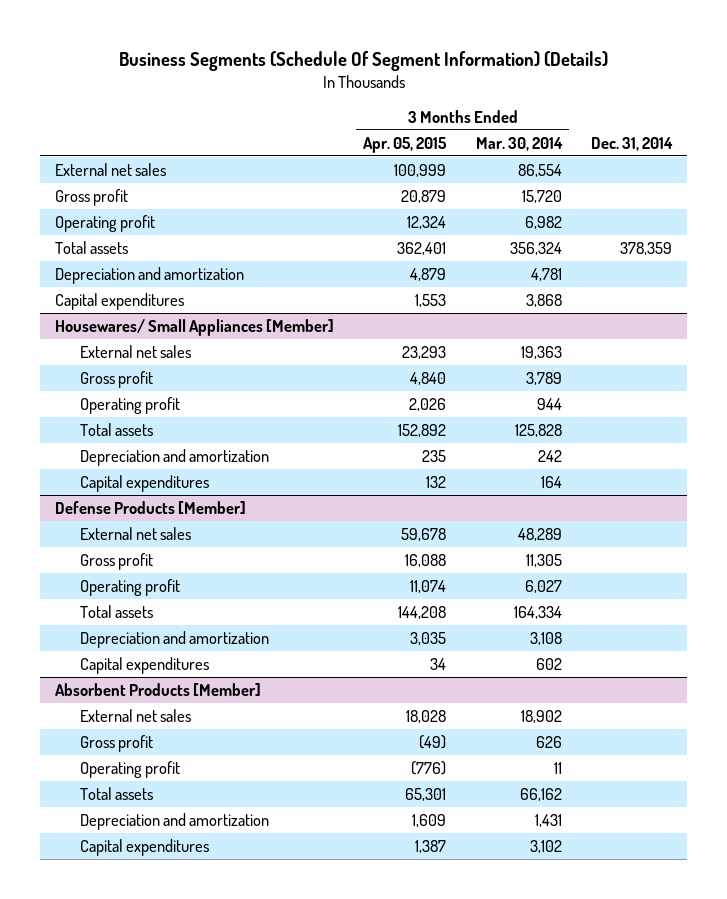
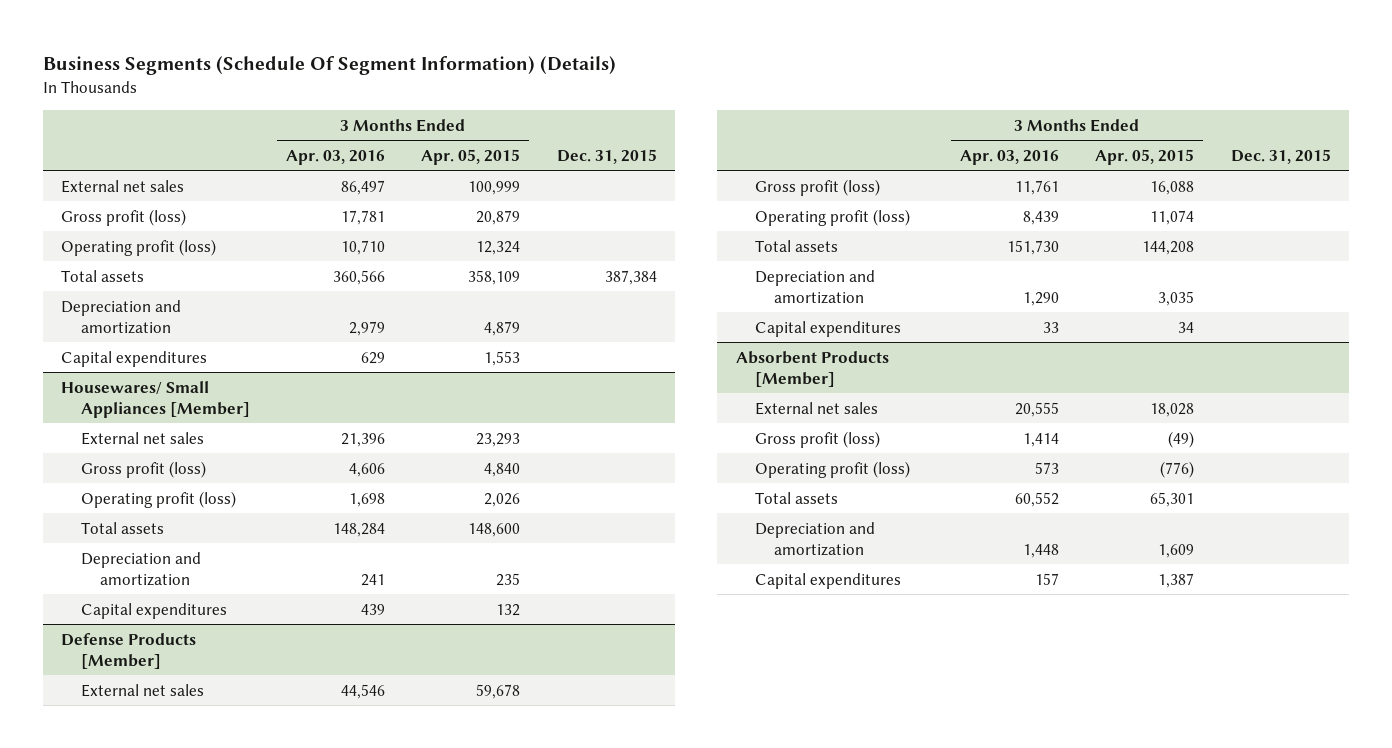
- | 3 Months Ended Apr. 05, 2015 | 3 Months Ended Mar. 30, 2014 | Dec. 31, 2014
+ | 3 Months Ended Apr. 03, 2016 | 3 Months Ended Apr. 05, 2015 | Dec. 31, 2015
- Gross profit | 20,879 | 15,720 |
- Operating profit | 12,324 | 6,982 |
- Total assets | 362,401 | 356,324 | 378,359
+ Gross profit (loss) | 17,781 | 20,879 |
+ Operating profit (loss) | 10,710 | 12,324 |
+ Total assets | 360,566 | 358,109 | 387,384
@ Housewares/ Small Appliances [Member]
- Gross profit | 4,840 | 3,789 |
- Operating profit | 2,026 | 944 |
- Total assets | 152,892 | 125,828 |
+ Gross profit (loss) | 4,606 | 4,840 |
+ Operating profit (loss) | 1,698 | 2,026 |
+ Total assets | 148,284 | 148,600 |
@ Defense Products [Member]
- Gross profit | 16,088 | 11,305 |
- Operating profit | 11,074 | 6,027 |
+ Gross profit (loss) | 11,761 | 16,088 |
+ Operating profit (loss) | 8,439 | 11,074 |
@ Absorbent Products [Member]
- Gross profit | (49) | 626 |
- Operating profit | (776) | 11 |
+ Gross profit (loss) | 1,414 | (49) |
+ Operating profit (loss) | 573 | (776) |

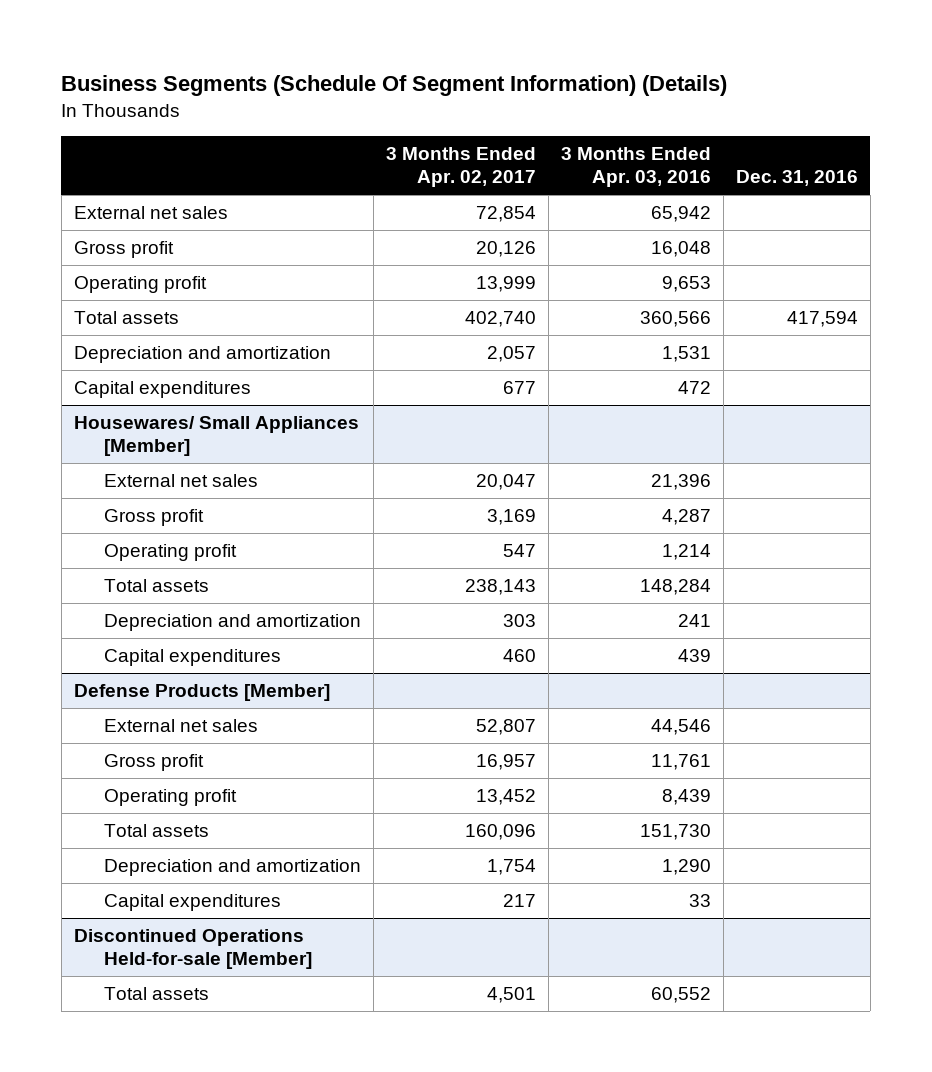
- | 3 Months Ended Apr. 03, 2016 | 3 Months Ended Apr. 05, 2015 | Dec. 31, 2015
+ | 3 Months Ended Apr. 02, 2017 | 3 Months Ended Apr. 03, 2016 | Dec. 31, 2016
- External net sales | 86,497 | 100,999 |
- Gross profit (loss) | 17,781 | 20,879 |
- Operating profit (loss) | 10,710 | 12,324 |
+ External net sales | 72,854 | 65,942 |
+ Gross profit | 20,126 | 16,048 |
+ Operating profit | 13,999 | 9,653 |
- Depreciation and amortization | 2,979 | 4,879 |
- Capital expenditures | 629 | 1,553 |
+ Depreciation and amortization | 2,057 | 1,531 |
+ Capital expenditures | 677 | 472 |
@ Housewares/ Small Appliances [Member]
- Gross profit (loss) | 4,606 | 4,840 |
- Operating profit (loss) | 1,698 | 2,026 |
+ Gross profit | 3,169 | 4,287 |
+ Operating profit | 547 | 1,214 |
@ Defense Products [Member]
- Gross profit (loss) | 11,761 | 16,088 |
- Operating profit (loss) | 8,439 | 11,074 |
+ Gross profit | 16,957 | 11,761 |
+ Operating profit | 13,452 | 8,439 |
- Absorbent Products [Member]
- External net sales | 20,555 | 18,028 |
- Gross profit (loss) | 1,414 | (49) |
- Operating profit (loss) | 573 | (776) |
+ Discontinued Operations Held-for-sale [Member]
- Depreciation and amortization | 1,448 | 1,609 |
- Capital expenditures | 157 | 1,387 |

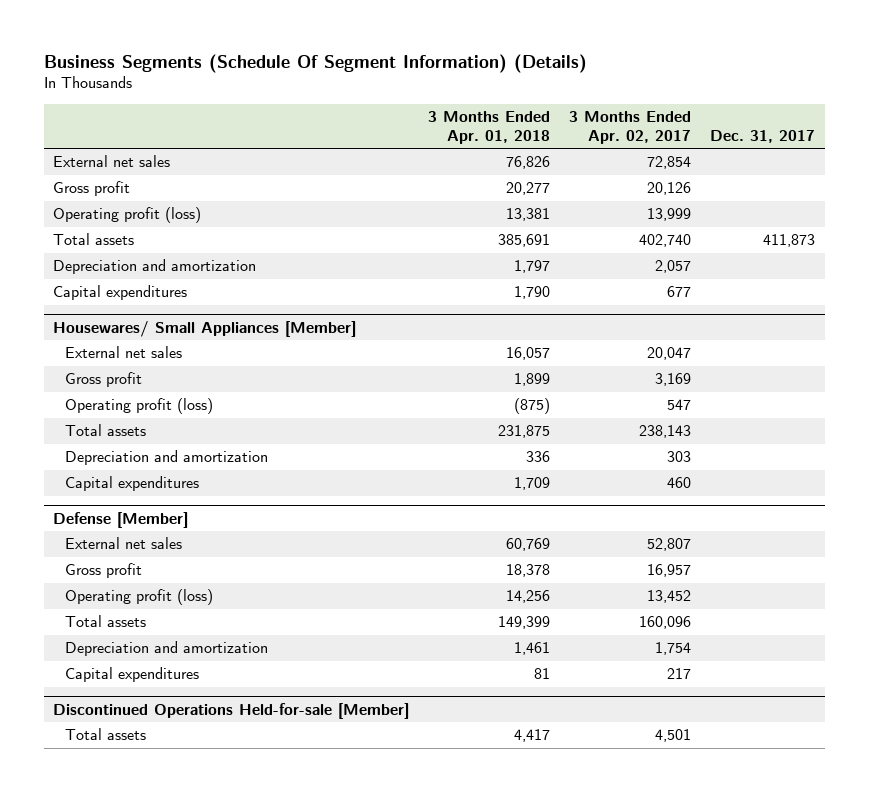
- | 3 Months Ended Apr. 02, 2017 | 3 Months Ended Apr. 03, 2016 | Dec. 31, 2016
+ | 3 Months Ended Apr. 01, 2018 | 3 Months Ended Apr. 02, 2017 | Dec. 31, 2017
- Operating profit | 13,999 | 9,653 |
+ Operating profit (loss) | 13,381 | 13,999 |
@ Housewares/ Small Appliances [Member]
- Operating profit | 547 | 1,214 |
+ Operating profit (loss) | (875) | 547 |
- Defense Products [Member]
+ Defense [Member]
- Operating profit | 13,452 | 8,439 |
+ Operating profit (loss) | 14,256 | 13,452 |

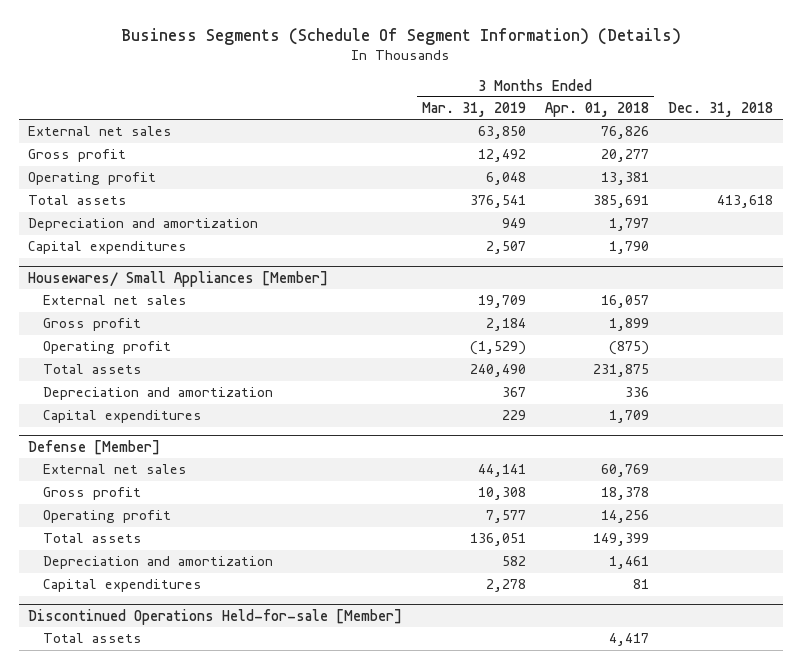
- | 3 Months Ended Apr. 01, 2018 | 3 Months Ended Apr. 02, 2017 | Dec. 31, 2017
+ | 3 Months Ended Mar. 31, 2019 | 3 Months Ended Apr. 01, 2018 | Dec. 31, 2018
- Operating profit (loss) | 13,381 | 13,999 |
+ Operating profit | 6,048 | 13,381 |
@ Housewares/ Small Appliances [Member]
- Operating profit (loss) | (875) | 547 |
+ Operating profit | (1,529) | (875) |
@ Defense [Member]
- Operating profit (loss) | 14,256 | 13,452 |
+ Operating profit | 7,577 | 14,256 |

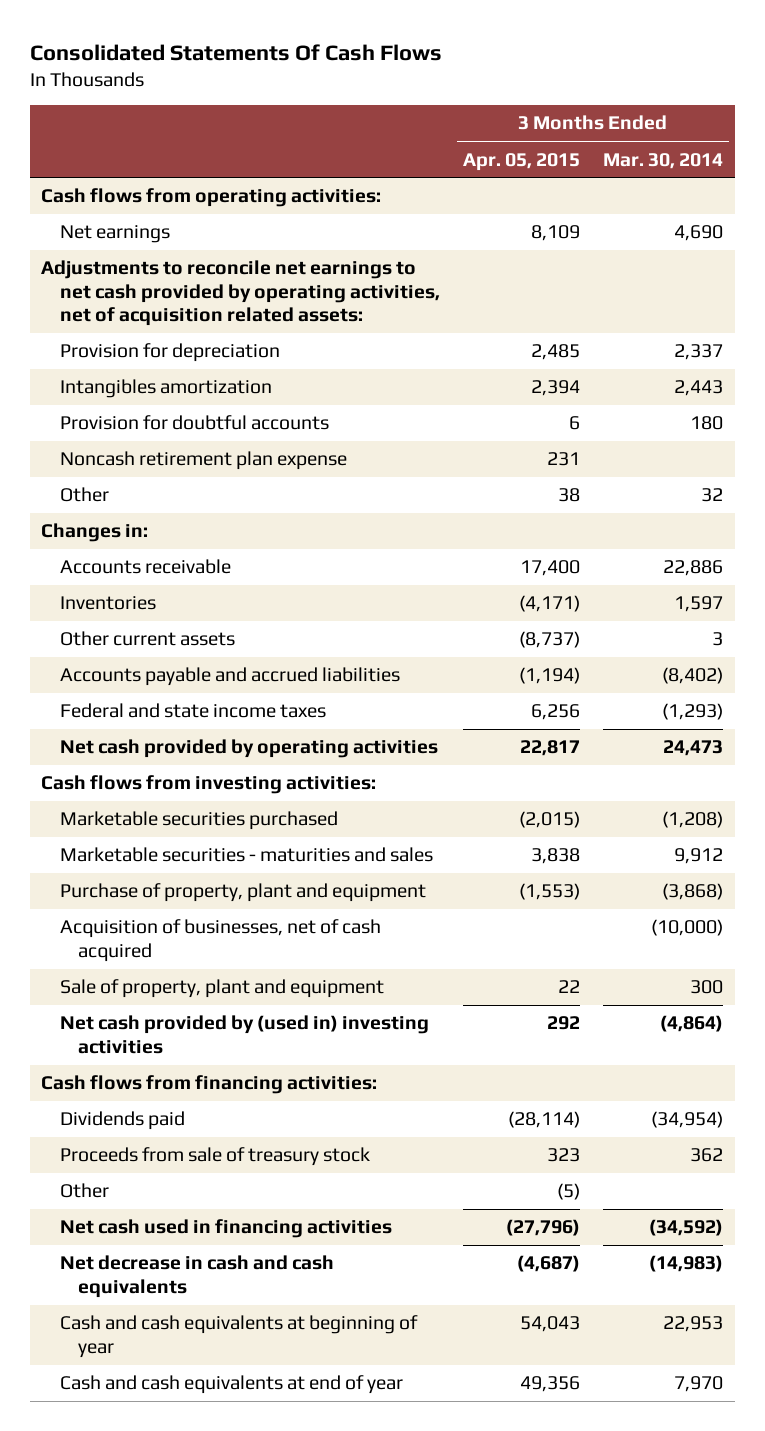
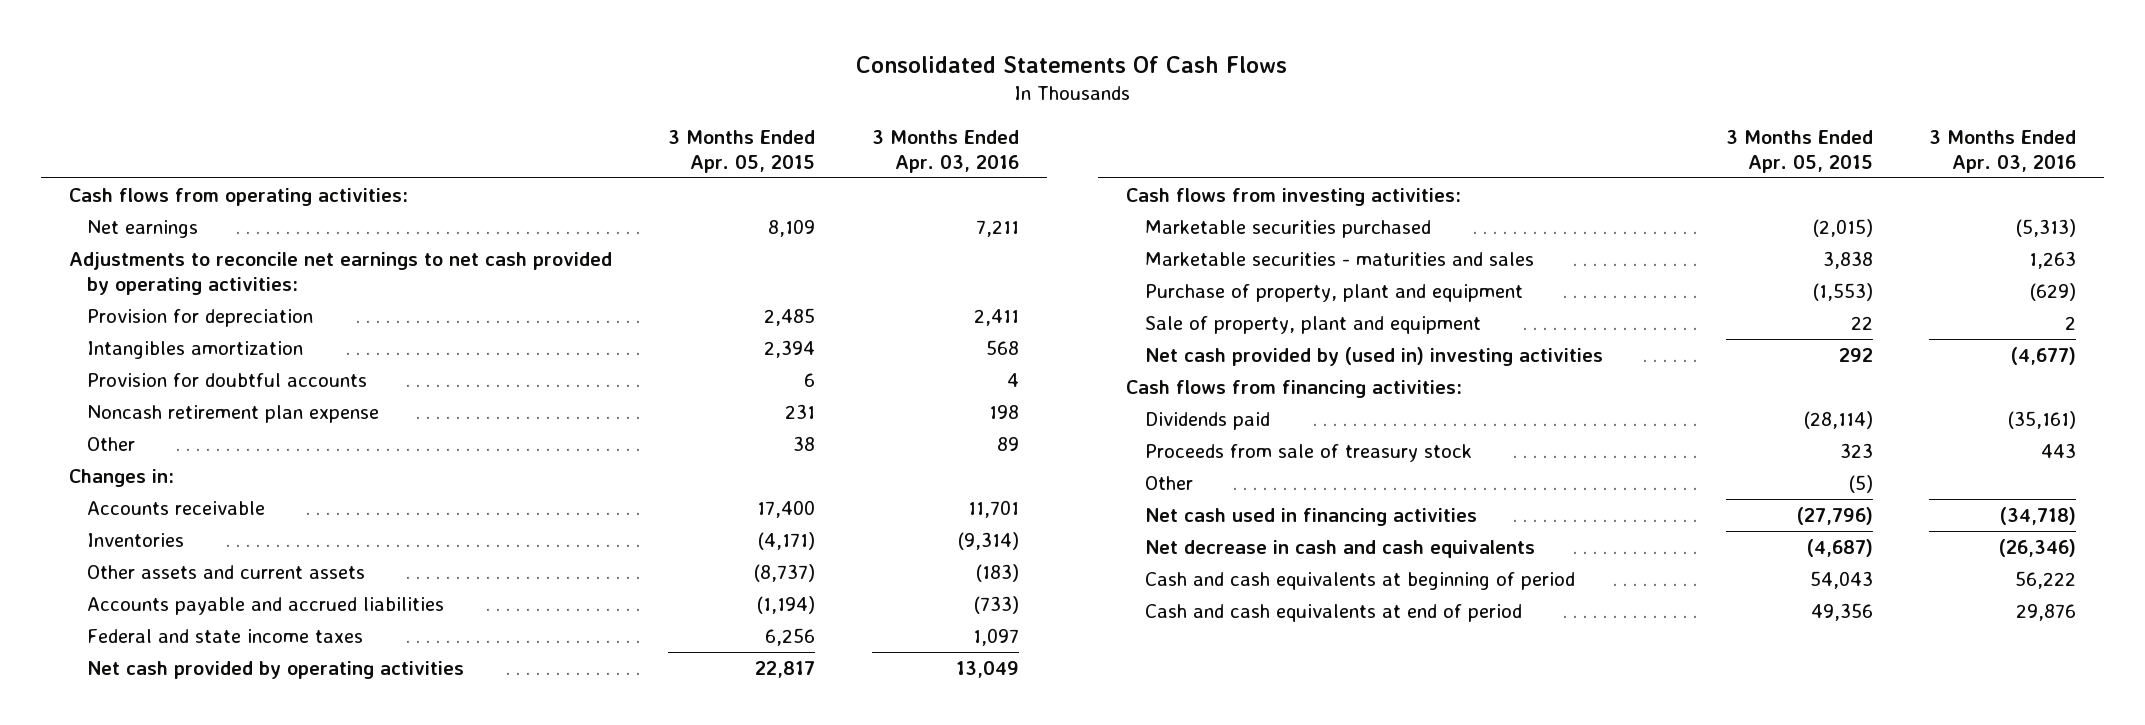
- | 3 Months Ended Apr. 05, 2015 | 3 Months Ended Mar. 30, 2014
+ | 3 Months Ended Apr. 05, 2015 | 3 Months Ended Apr. 03, 2016
- Adjustments to reconcile net earnings to net cash provided by operating activities, net of acquisition related assets:
+ Adjustments to reconcile net earnings to net cash provided by operating activities:
- Other current assets | (8,737) | 3
+ Other assets and current assets | (8,737) | (183)
- Acquisition of businesses, net of cash acquired | | (10,000)
- Cash and cash equivalents at beginning of year | 54,043 | 22,953
- Cash and cash equivalents at end of year | 49,356 | 7,970
+ Cash and cash equivalents at beginning of period | 54,043 | 56,222
+ Cash and cash equivalents at end of period | 49,356 | 29,876

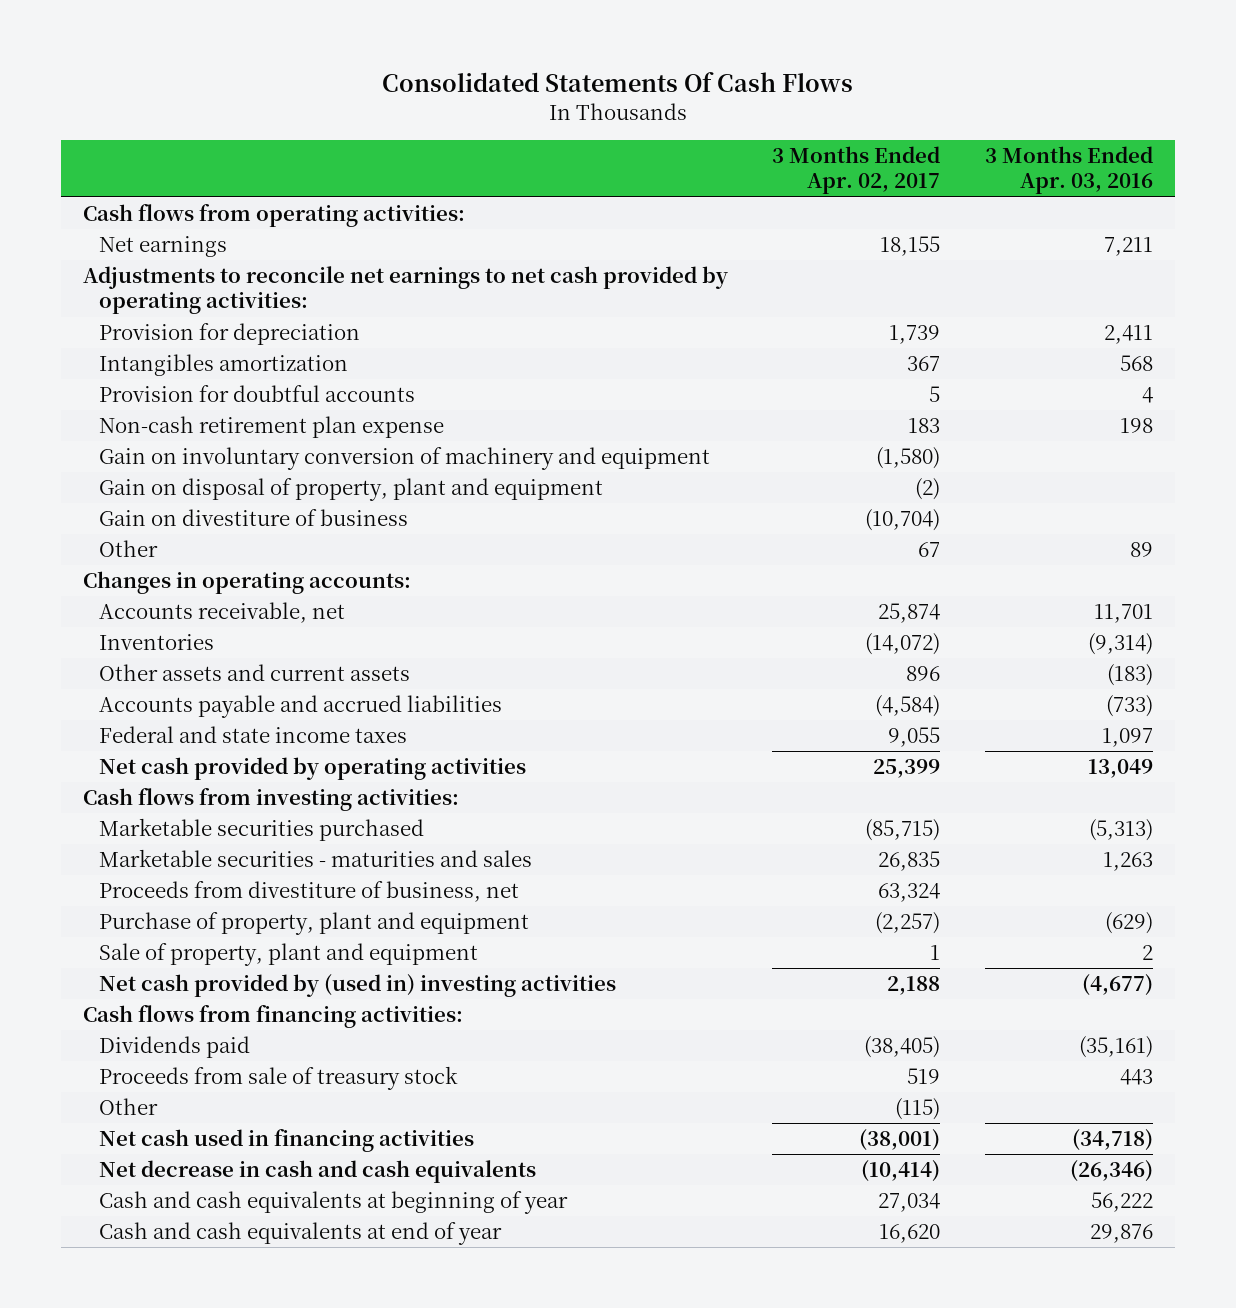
- | 3 Months Ended Apr. 05, 2015 | 3 Months Ended Apr. 03, 2016
+ | 3 Months Ended Apr. 02, 2017 | 3 Months Ended Apr. 03, 2016
- Noncash retirement plan expense | 231 | 198
+ Non-cash retirement plan expense | 183 | 198
+ Gain on involuntary conversion of machinery and equipment | (1,580) |
+ Gain on disposal of property, plant and equipment | (2) |
+ Gain on divestiture of business | (10,704) |
- Changes in:
- Accounts receivable | 17,400 | 11,701
+ Changes in operating accounts:
+ Accounts receivable, net | 25,874 | 11,701
+ Proceeds from divestiture of business, net | 63,324 |
- Cash and cash equivalents at beginning of period | 54,043 | 56,222
- Cash and cash equivalents at end of period | 49,356 | 29,876
+ Cash and cash equivalents at beginning of year | 27,034 | 56,222
+ Cash and cash equivalents at end of year | 16,620 | 29,876

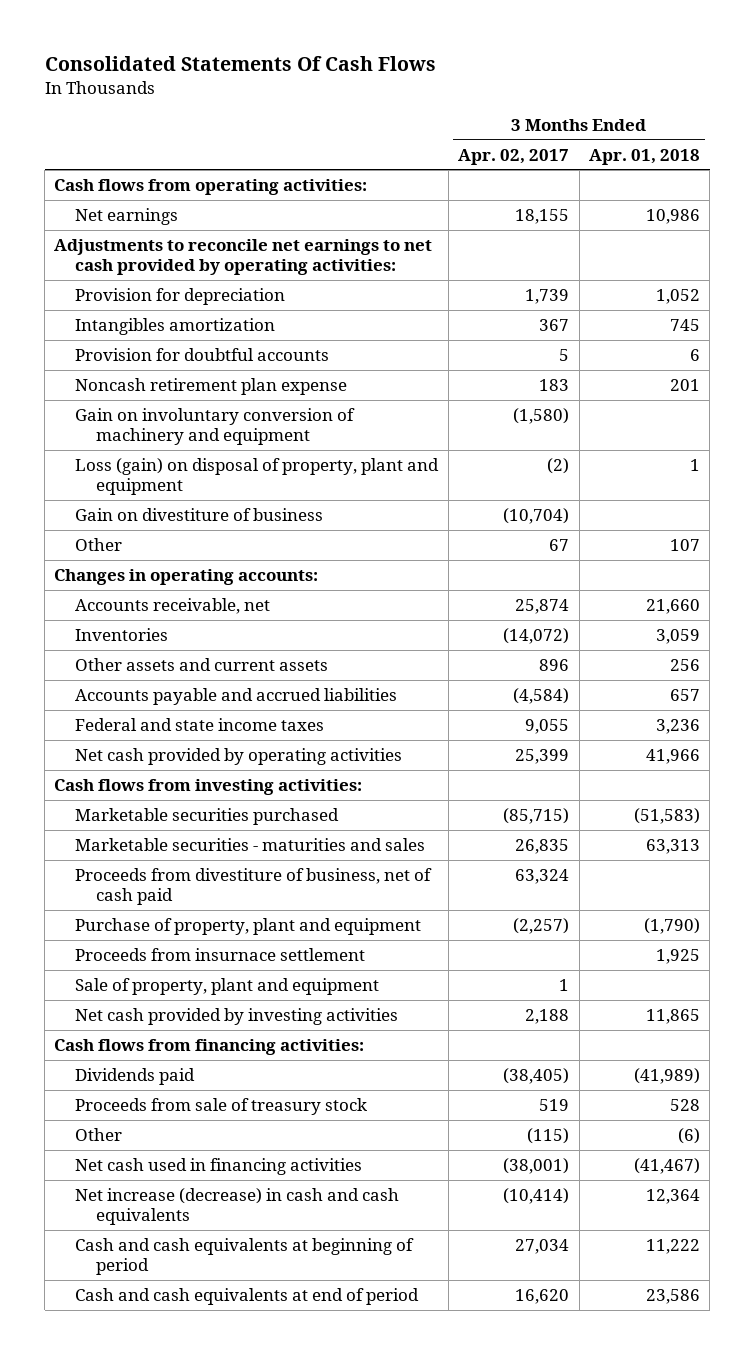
- | 3 Months Ended Apr. 02, 2017 | 3 Months Ended Apr. 03, 2016
+ | 3 Months Ended Apr. 02, 2017 | 3 Months Ended Apr. 01, 2018
- Non-cash retirement plan expense | 183 | 198
+ Noncash retirement plan expense | 183 | 201
- Gain on disposal of property, plant and equipment | (2) |
+ Loss (gain) on disposal of property, plant and equipment | (2) | 1
- Proceeds from divestiture of business, net | 63,324 |
+ Proceeds from divestiture of business, net of cash paid | 63,324 |
+ Proceeds from insurnace settlement | | 1,925
- Net cash provided by (used in) investing activities | 2,188 | (4,677)
+ Net cash provided by investing activities | 2,188 | 11,865
- Net decrease in cash and cash equivalents | (10,414) | (26,346)
- Cash and cash equivalents at beginning of year | 27,034 | 56,222
- Cash and cash equivalents at end of year | 16,620 | 29,876
+ Net increase (decrease) in cash and cash equivalents | (10,414) | 12,364
+ Cash and cash equivalents at beginning of period | 27,034 | 11,222
+ Cash and cash equivalents at end of period | 16,620 | 23,586

